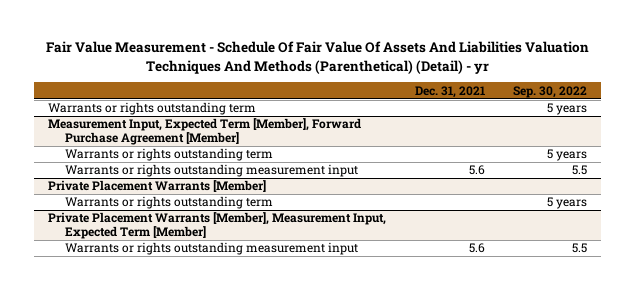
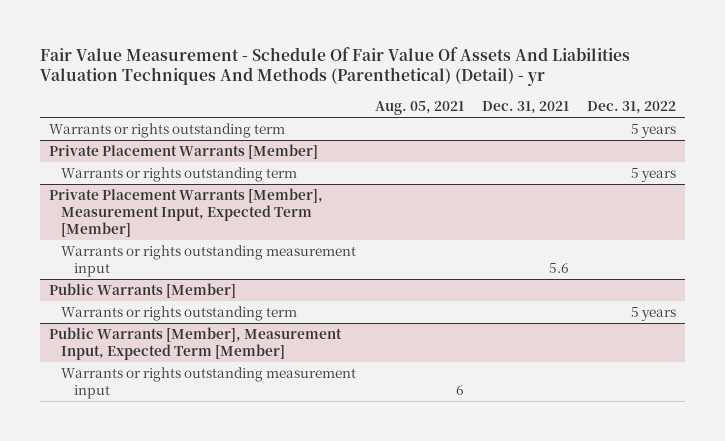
- | Dec. 31, 2021 | Sep. 30, 2022
+ | Aug. 05, 2021 | Dec. 31, 2021 | Dec. 31, 2022
- Measurement Input, Expected Term [Member], Forward Purchase Agreement [Member]
- Warrants or rights outstanding term | | 5 years
- Warrants or rights outstanding measurement input | 5.6 | 5.5
+ Public Warrants [Member]
+ Warrants or rights outstanding term | | | 5 years
+ Public Warrants [Member], Measurement Input, Expected Term [Member]
+ Warrants or rights outstanding measurement input | 6 | |

